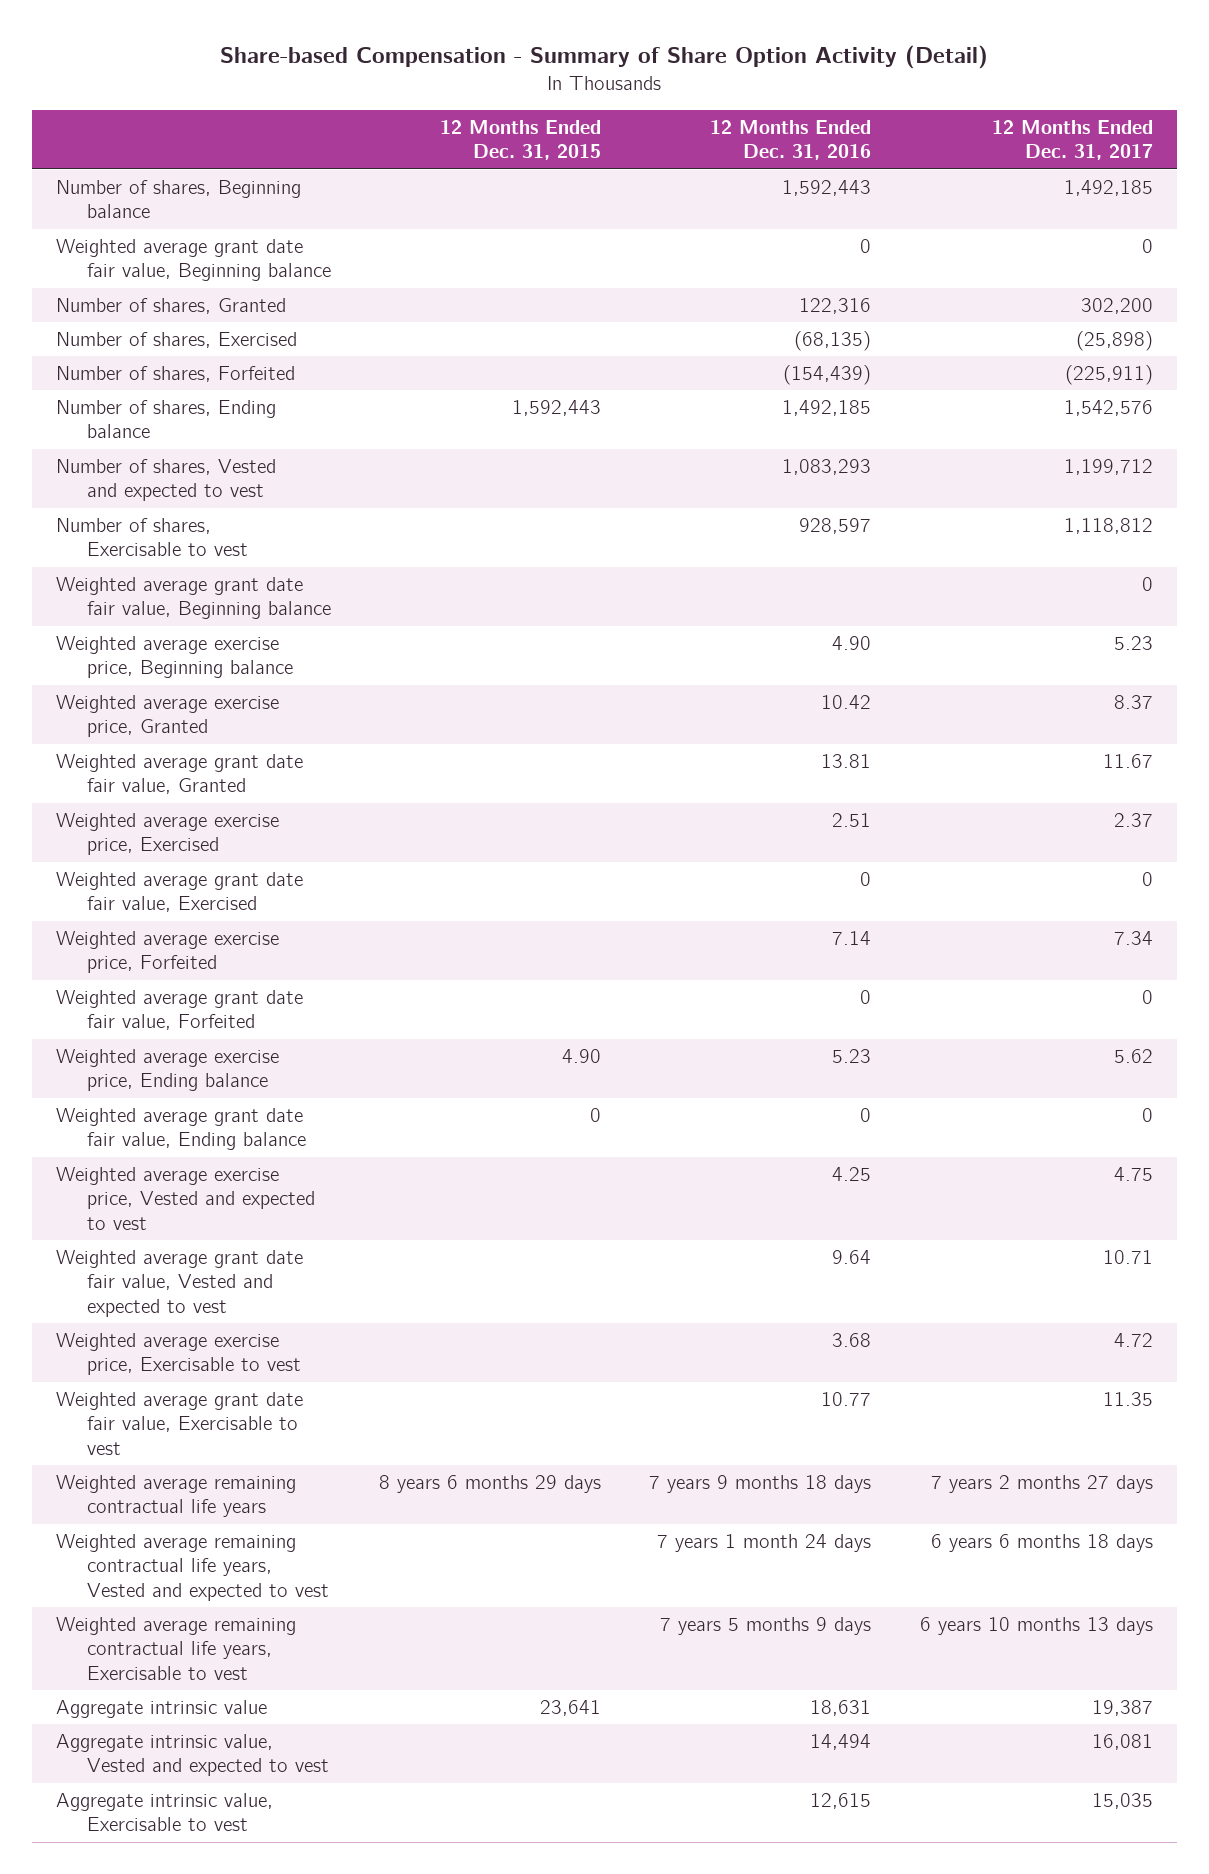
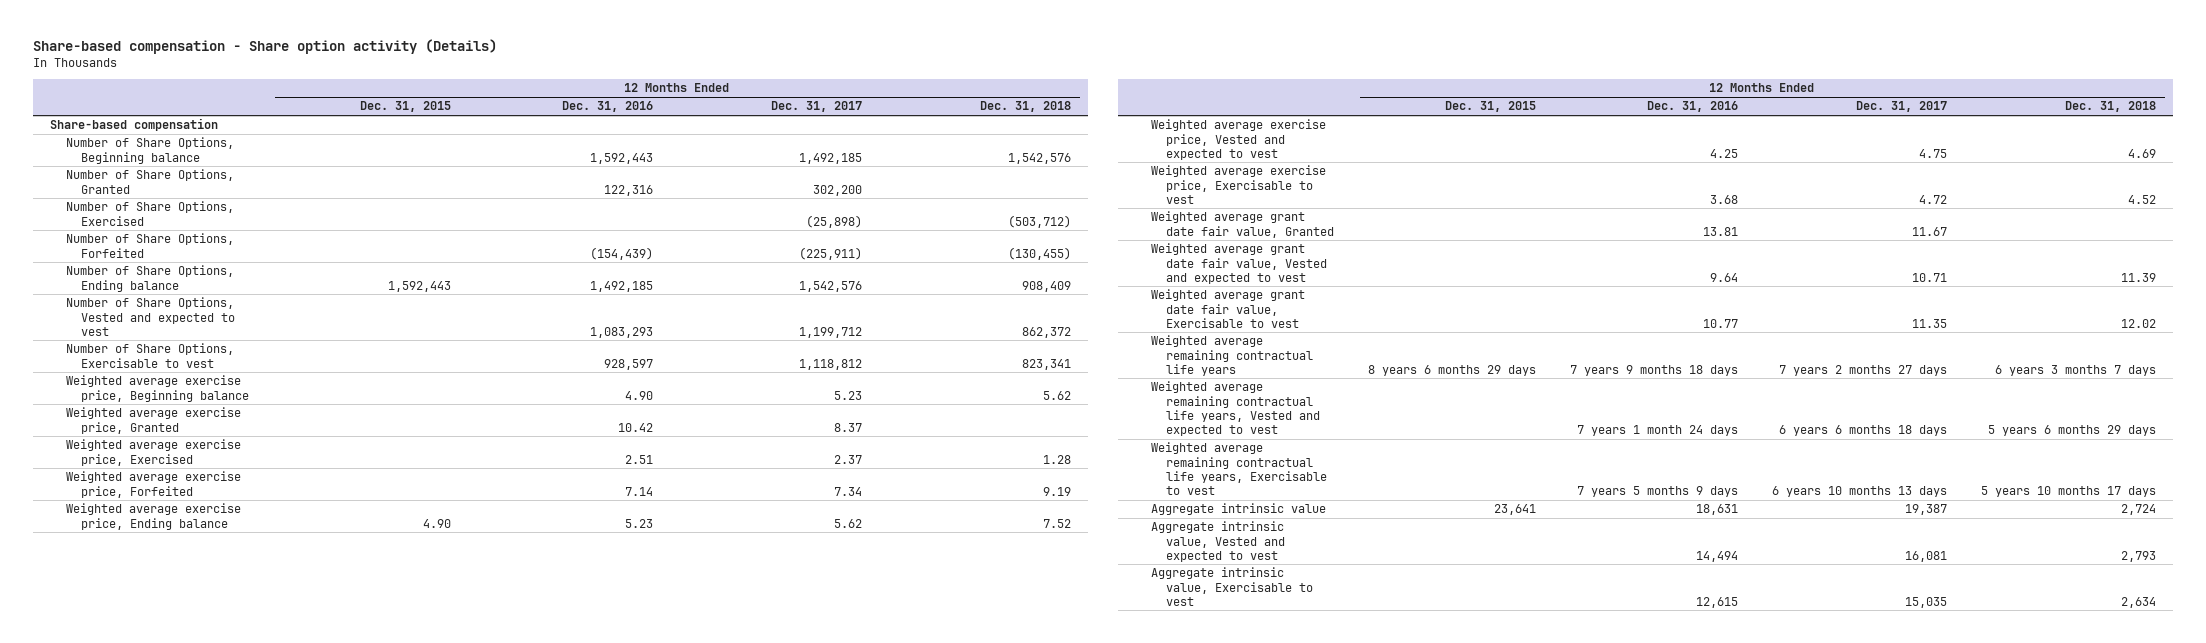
- Share-based Compensation - Summary of Share Option Activity (Detail)
+ Share-based compensation - Share option activity (Details)
- | 12 Months Ended Dec. 31, 2015 | 12 Months Ended Dec. 31, 2016 | 12 Months Ended Dec. 31, 2017
+ | 12 Months Ended Dec. 31, 2015 | 12 Months Ended Dec. 31, 2016 | 12 Months Ended Dec. 31, 2017 | 12 Months Ended Dec. 31, 2018
- Number of shares, Beginning balance | | 1,592,443 | 1,492,185
- Weighted average grant date fair value, Beginning balance | | 0 | 0
- Number of shares, Granted | | 122,316 | 302,200
- Number of shares, Exercised | | (68,135) | (25,898)
- Number of shares, Forfeited | | (154,439) | (225,911)
- Number of shares, Ending balance | 1,592,443 | 1,492,185 | 1,542,576
- Number of shares, Vested and expected to vest | | 1,083,293 | 1,199,712
- Number of shares, Exercisable to vest | | 928,597 | 1,118,812
- Weighted average grant date fair value, Beginning balance | | | 0
+ Share-based compensation
+ Number of Share Options, Beginning balance | | 1,592,443 | 1,492,185 | 1,542,576
+ Number of Share Options, Granted | | 122,316 | 302,200 |
+ Number of Share Options, Exercised | | | (25,898) | (503,712)
+ Number of Share Options, Forfeited | | (154,439) | (225,911) | (130,455)
+ Number of Share Options, Ending balance | 1,592,443 | 1,492,185 | 1,542,576 | 908,409
+ Number of Share Options, Vested and expected to vest | | 1,083,293 | 1,199,712 | 862,372
+ Number of Share Options, Exercisable to vest | | 928,597 | 1,118,812 | 823,341
- Weighted average grant date fair value, Exercised | | 0 | 0
- Weighted average grant date fair value, Forfeited | | 0 | 0
- Weighted average grant date fair value, Ending balance | 0 | 0 | 0
moved down: Weighted average grant date fair value, Granted | | 13.81 | 11.67 |
moved down: Weighted average grant date fair value, Vested and expected to vest | | 9.64 | 10.71 | 11.39

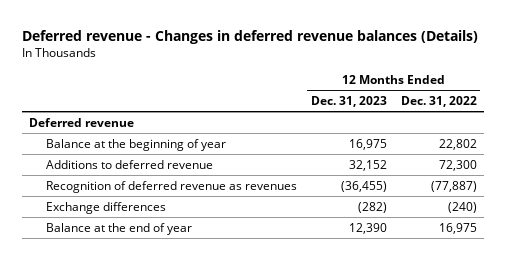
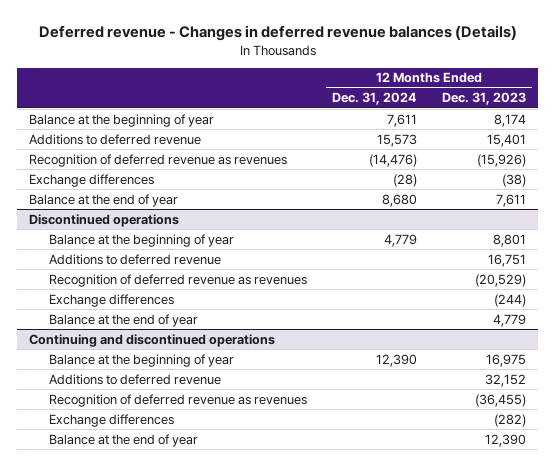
- | 12 Months Ended Dec. 31, 2023 | 12 Months Ended Dec. 31, 2022
+ | 12 Months Ended Dec. 31, 2024 | 12 Months Ended Dec. 31, 2023
- Deferred revenue
+ Balance at the beginning of year | 7,611 | 8,174
+ Additions to deferred revenue | 15,573 | 15,401
+ Recognition of deferred revenue as revenues | (14,476) | (15,926)
+ Exchange differences | (28) | (38)
+ Balance at the end of year | 8,680 | 7,611
+ Discontinued operations
+ Balance at the beginning of year | 4,779 | 8,801
+ Additions to deferred revenue | | 16,751
+ Recognition of deferred revenue as revenues | | (20,529)
+ Exchange differences | | (244)
+ Balance at the end of year | | 4,779
+ Continuing and discontinued operations

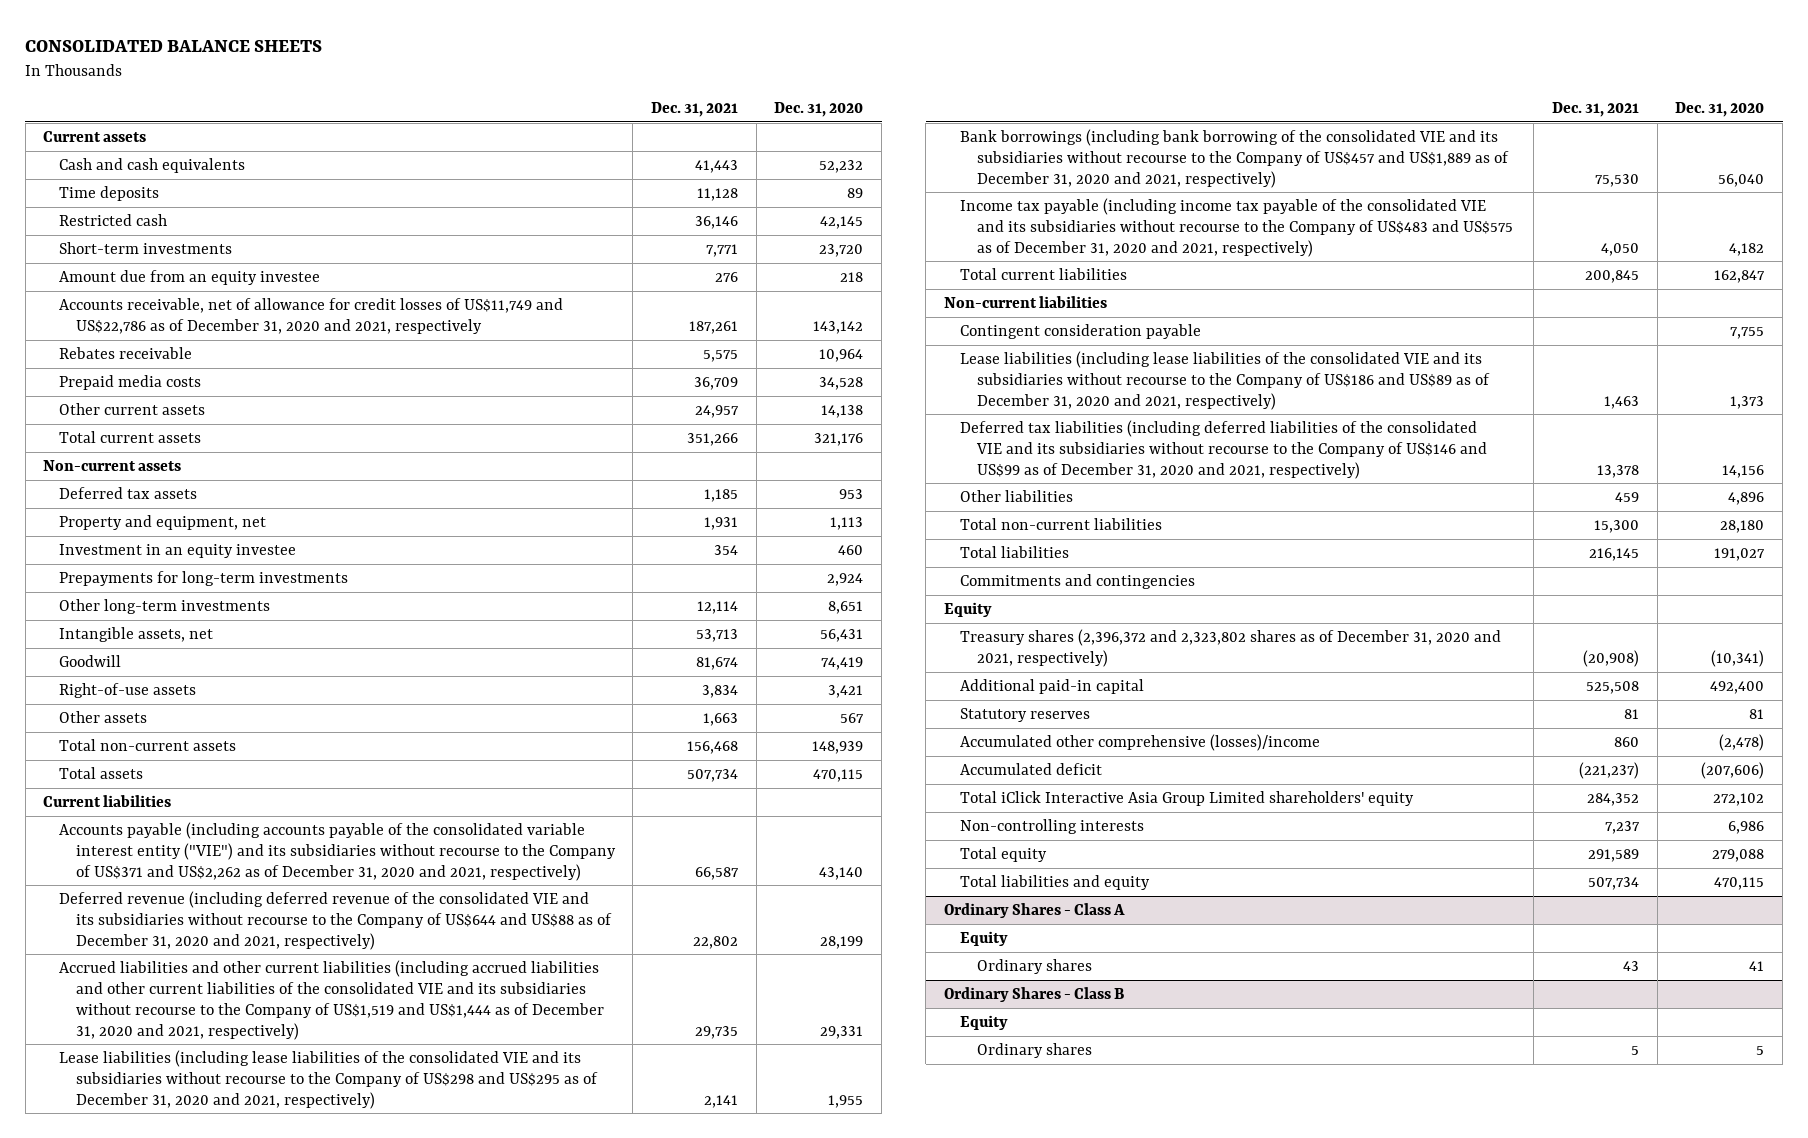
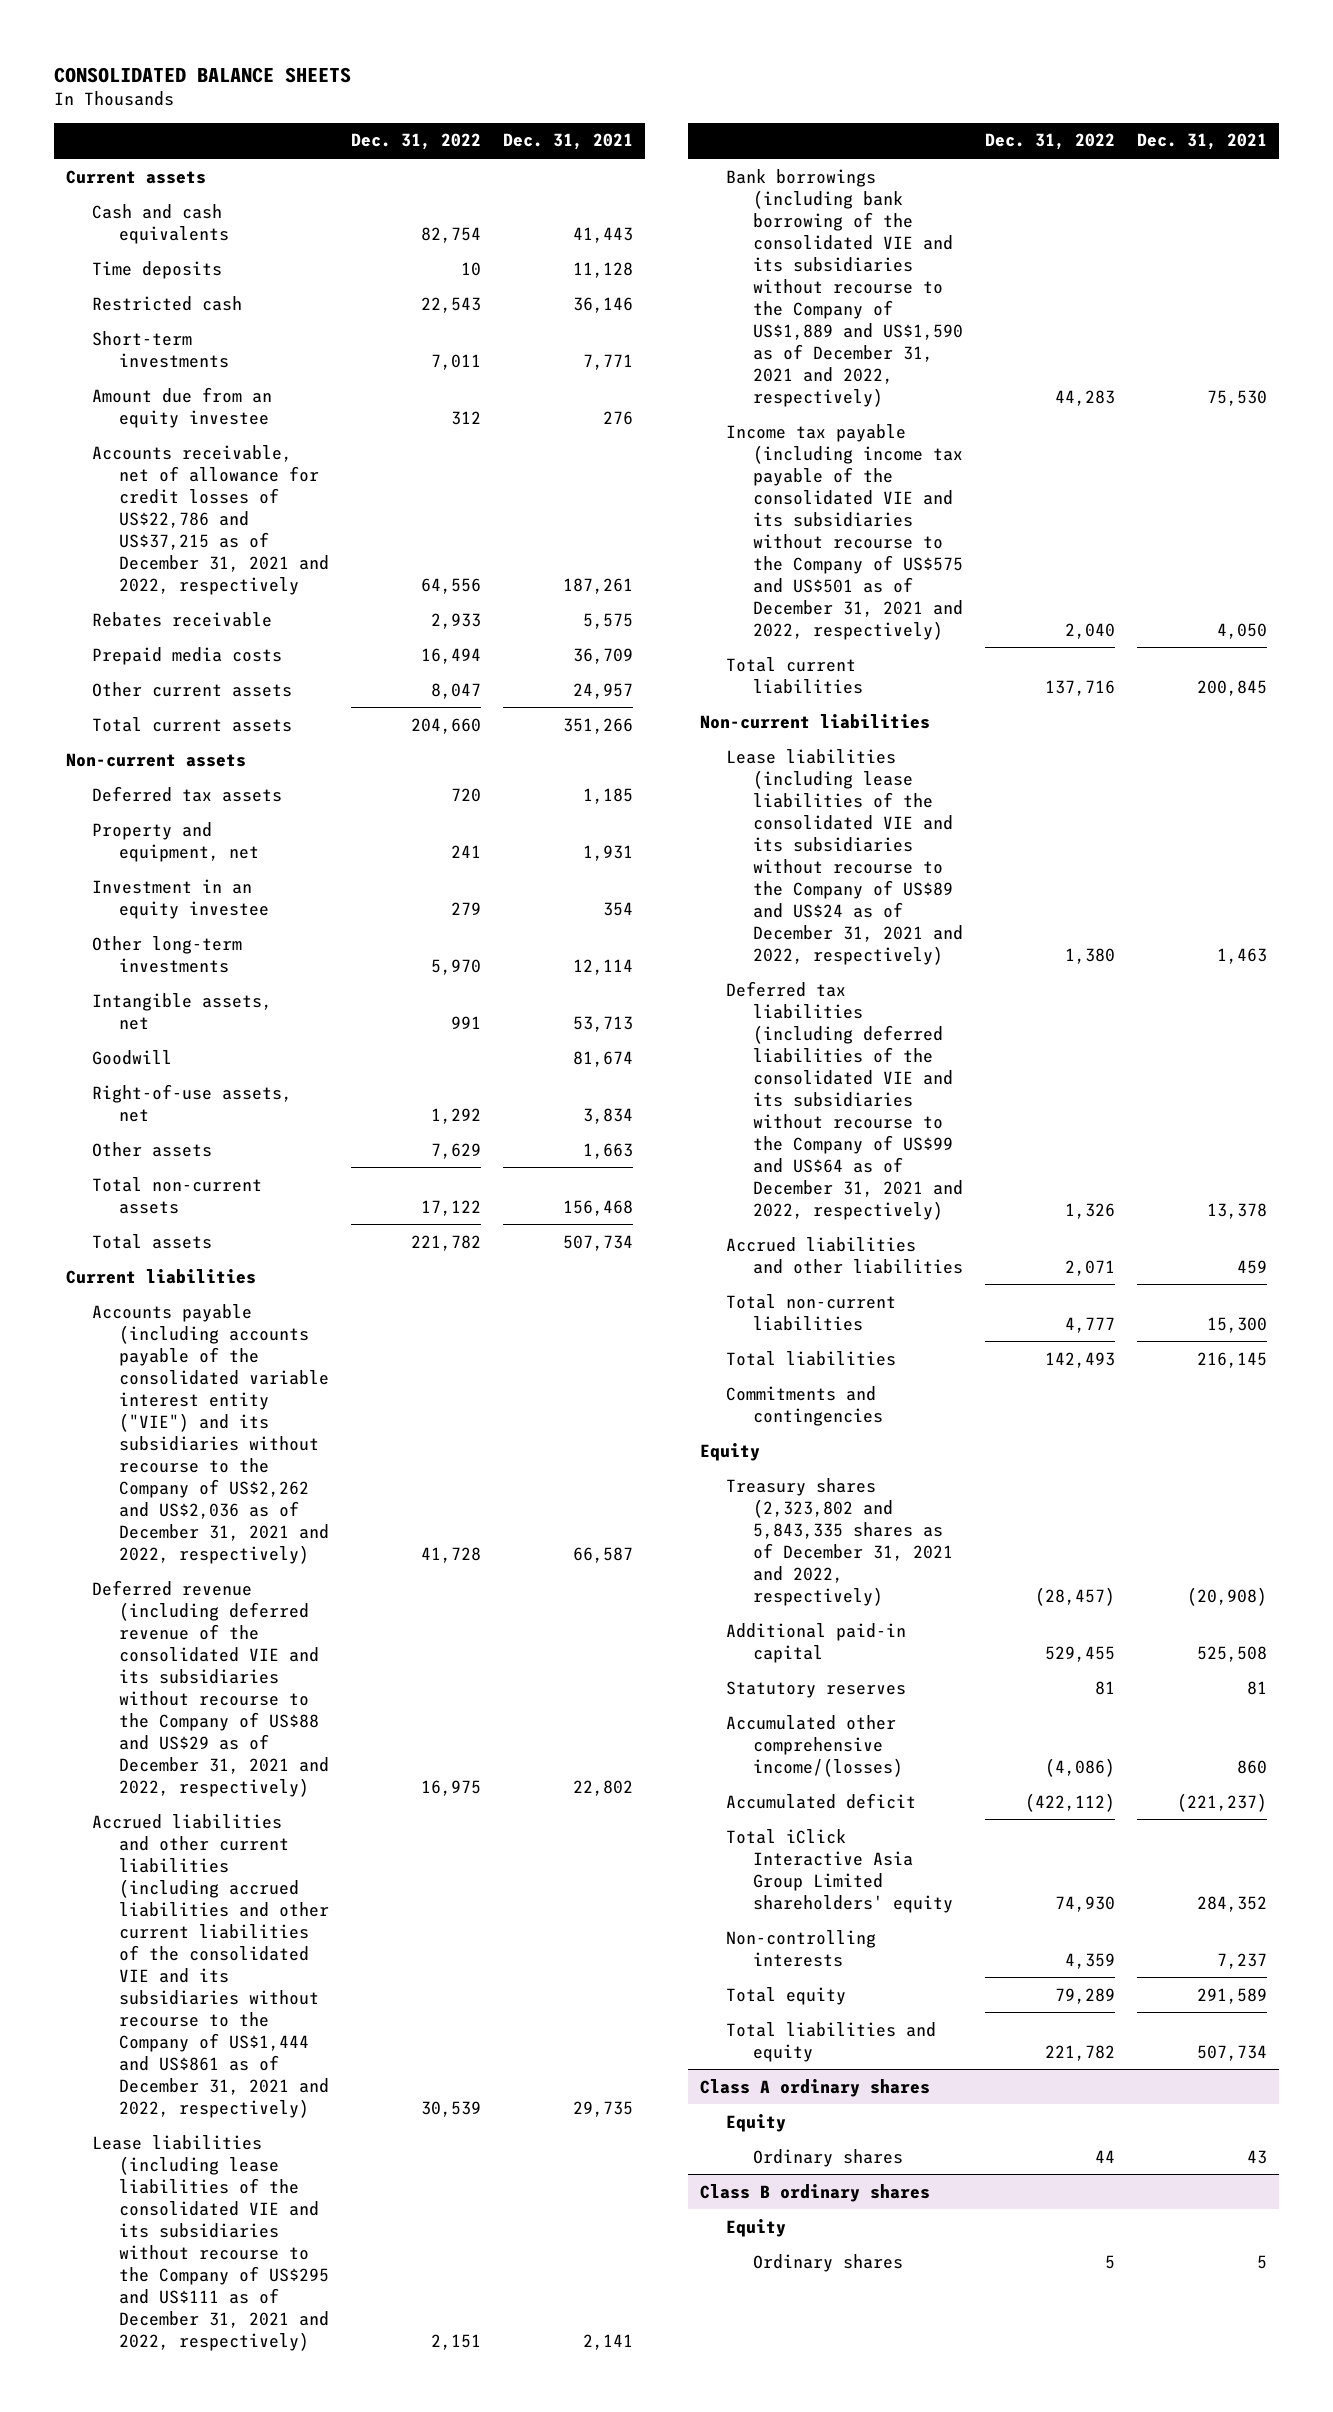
- | Dec. 31, 2021 | Dec. 31, 2020
+ | Dec. 31, 2022 | Dec. 31, 2021
- Accounts receivable, net of allowance for credit losses of US$11,749 and US$22,786 as of December 31, 2020 and 2021, respectively | 187,261 | 143,142
+ Accounts receivable, net of allowance for credit losses of US$22,786 and US$37,215 as of December 31, 2021 and 2022, respectively | 64,556 | 187,261
- Prepayments for long-term investments | | 2,924
- Right-of-use assets | 3,834 | 3,421
+ Right-of-use assets, net | 1,292 | 3,834
- Accounts payable (including accounts payable of the consolidated variable interest entity ("VIE") and its subsidiaries without recourse to the Company of US$371 and US$2,262 as of December 31, 2020 and 2021, respectively) | 66,587 | 43,140
- Deferred revenue (including deferred revenue of the consolidated VIE and its subsidiaries without recourse to the Company of US$644 and US$88 as of December 31, 2020 and 2021, respectively) | 22,802 | 28,199
- Accrued liabilities and other current liabilities (including accrued liabilities and other current liabilities of the consolidated VIE and its subsidiaries without recourse to the Company of US$1,519 and US$1,444 as of December 31, 2020 and 2021, respectively) | 29,735 | 29,331
- Lease liabilities (including lease liabilities of the consolidated VIE and its subsidiaries without recourse to the Company of US$298 and US$295 as of December 31, 2020 and 2021, respectively) | 2,141 | 1,955
- Bank borrowings (including bank borrowing of the consolidated VIE and its subsidiaries without recourse to the Company of US$457 and US$1,889 as of December 31, 2020 and 2021, respectively) | 75,530 | 56,040
- Income tax payable (including income tax payable of the consolidated VIE and its subsidiaries without recourse to the Company of US$483 and US$575 as of December 31, 2020 and 2021, respectively) | 4,050 | 4,182
+ Accounts payable (including accounts payable of the consolidated variable interest entity ("VIE") and its subsidiaries without recourse to the Company of US$2,262 and US$2,036 as of December 31, 2021 and 2022, respectively) | 41,728 | 66,587
+ Deferred revenue (including deferred revenue of the consolidated VIE and its subsidiaries without recourse to the Company of US$88 and US$29 as of December 31, 2021 and 2022, respectively) | 16,975 | 22,802
+ Accrued liabilities and other current liabilities (including accrued liabilities and other current liabilities of the consolidated VIE and its subsidiaries without recourse to the Company of US$1,444 and US$861 as of December 31, 2021 and 2022, respectively) | 30,539 | 29,735
+ Lease liabilities (including lease liabilities of the consolidated VIE and its subsidiaries without recourse to the Company of US$295 and US$111 as of December 31, 2021 and 2022, respectively) | 2,151 | 2,141
+ Bank borrowings (including bank borrowing of the consolidated VIE and its subsidiaries without recourse to the Company of US$1,889 and US$1,590 as of December 31, 2021 and 2022, respectively) | 44,283 | 75,530
+ Income tax payable (including income tax payable of the consolidated VIE and its subsidiaries without recourse to the Company of US$575 and US$501 as of December 31, 2021 and 2022, respectively) | 2,040 | 4,050
- Contingent consideration payable | | 7,755
- Lease liabilities (including lease liabilities of the consolidated VIE and its subsidiaries without recourse to the Company of US$186 and US$89 as of December 31, 2020 and 2021, respectively) | 1,463 | 1,373
- Deferred tax liabilities (including deferred liabilities of the consolidated VIE and its subsidiaries without recourse to the Company of US$146 and US$99 as of December 31, 2020 and 2021, respectively) | 13,378 | 14,156
- Other liabilities | 459 | 4,896
+ Lease liabilities (including lease liabilities of the consolidated VIE and its subsidiaries without recourse to the Company of US$89 and US$24 as of December 31, 2021 and 2022, respectively) | 1,380 | 1,463
+ Deferred tax liabilities (including deferred liabilities of the consolidated VIE and its subsidiaries without recourse to the Company of US$99 and US$64 as of December 31, 2021 and 2022, respectively) | 1,326 | 13,378
+ Accrued liabilities and other liabilities | 2,071 | 459
- Treasury shares (2,396,372 and 2,323,802 shares as of December 31, 2020 and 2021, respectively) | (20,908) | (10,341)
+ Treasury shares (2,323,802 and 5,843,335 shares as of December 31, 2021 and 2022, respectively) | (28,457) | (20,908)
- Accumulated other comprehensive (losses)/income | 860 | (2,478)
+ Accumulated other comprehensive income/(losses) | (4,086) | 860
- Ordinary Shares - Class A
+ Class A ordinary shares
- Ordinary Shares - Class B
+ Class B ordinary shares

